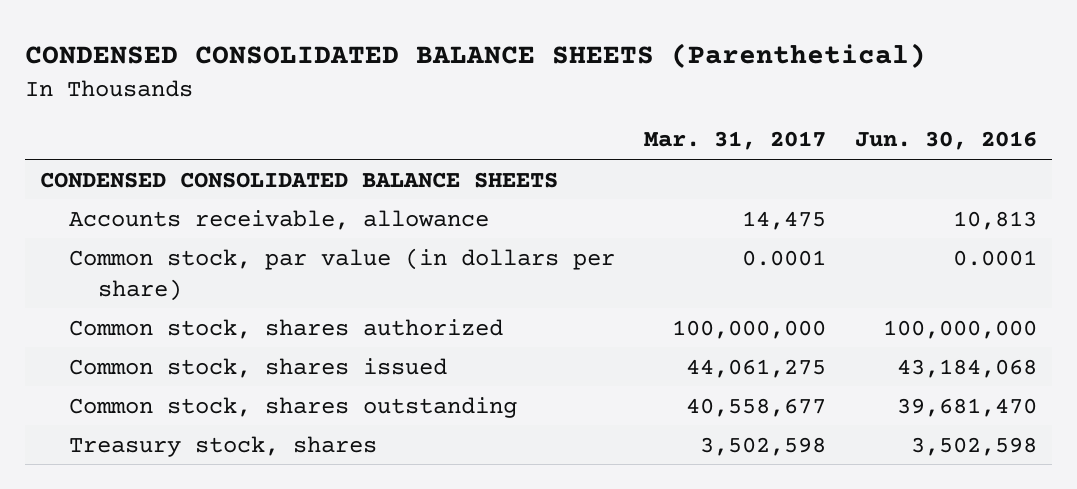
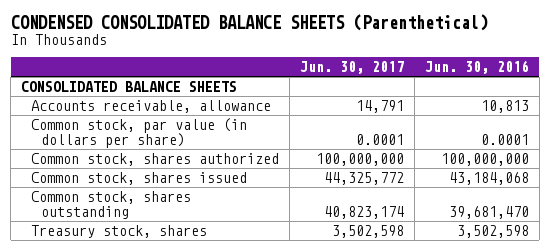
- | Mar. 31, 2017 | Jun. 30, 2016
+ | Jun. 30, 2017 | Jun. 30, 2016
- CONDENSED CONSOLIDATED BALANCE SHEETS
+ CONSOLIDATED BALANCE SHEETS

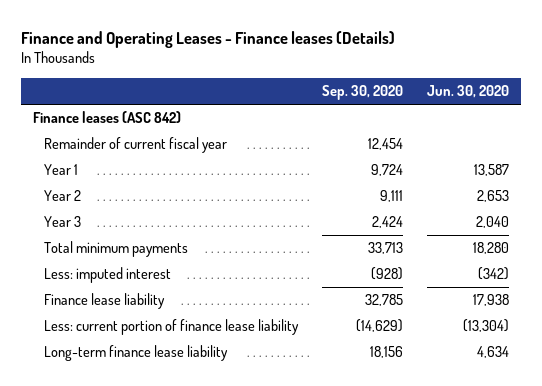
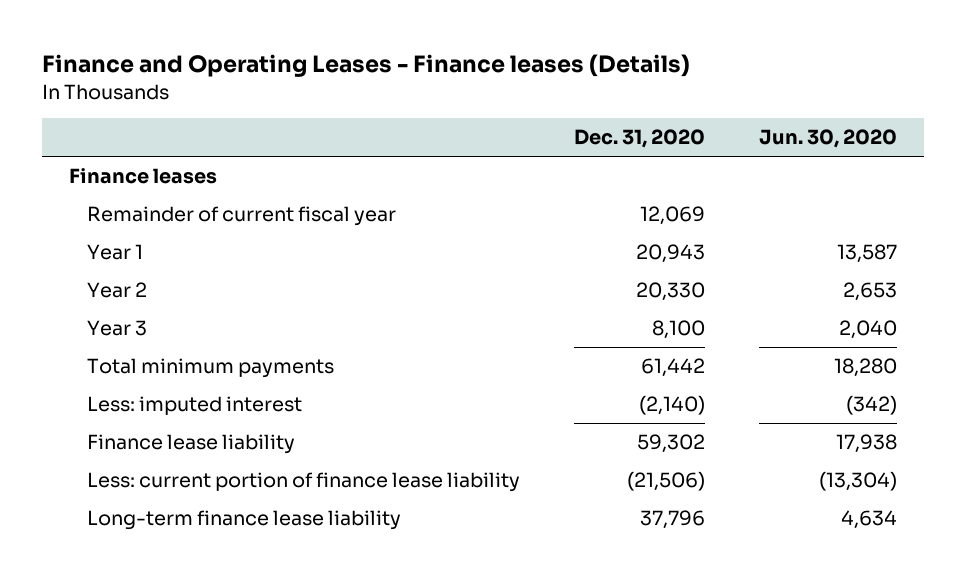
- | Sep. 30, 2020 | Jun. 30, 2020
+ | Dec. 31, 2020 | Jun. 30, 2020
- Finance leases (ASC 842)
+ Finance leases

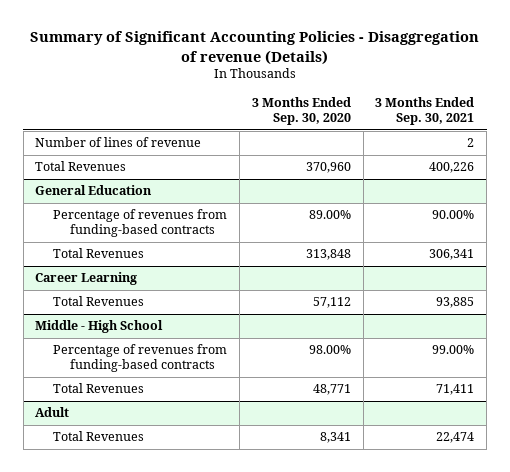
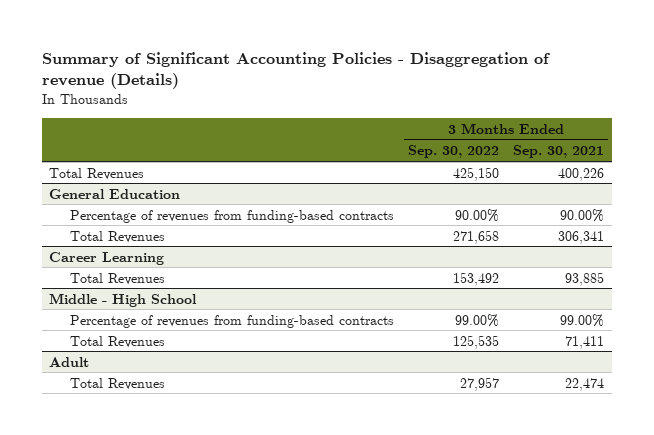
- | 3 Months Ended Sep. 30, 2020 | 3 Months Ended Sep. 30, 2021
+ | 3 Months Ended Sep. 30, 2022 | 3 Months Ended Sep. 30, 2021
- Number of lines of revenue | | 2

